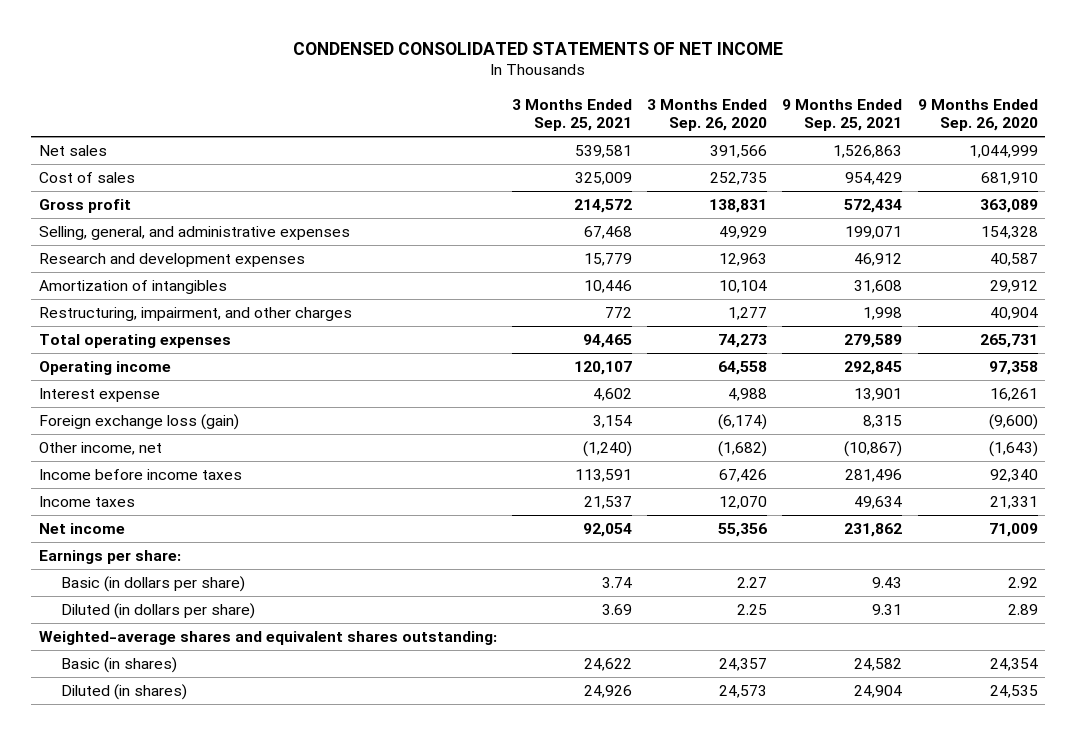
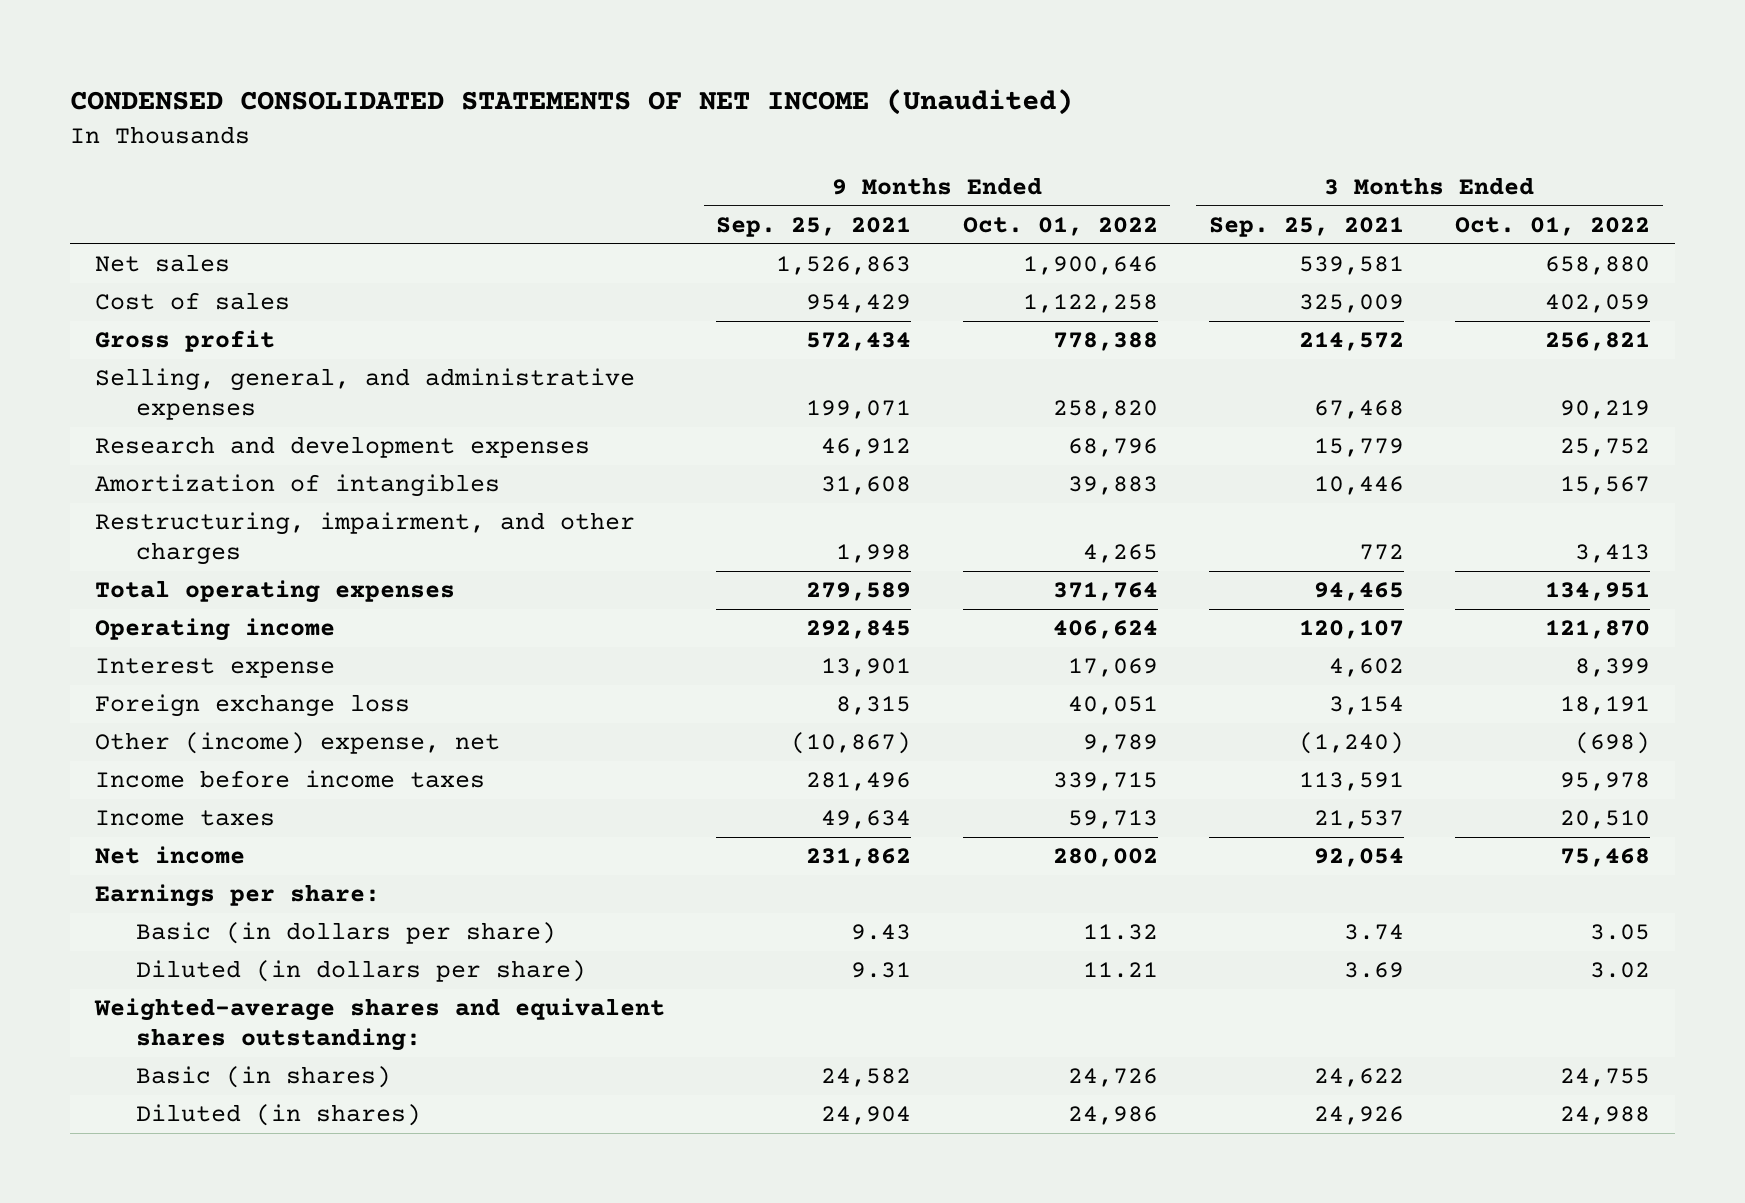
- CONDENSED CONSOLIDATED STATEMENTS OF NET INCOME
+ CONDENSED CONSOLIDATED STATEMENTS OF NET INCOME (Unaudited)
- | 3 Months Ended Sep. 25, 2021 | 3 Months Ended Sep. 26, 2020 | 9 Months Ended Sep. 25, 2021 | 9 Months Ended Sep. 26, 2020
+ | 9 Months Ended Sep. 25, 2021 | 9 Months Ended Oct. 01, 2022 | 3 Months Ended Sep. 25, 2021 | 3 Months Ended Oct. 01, 2022
- Foreign exchange loss (gain) | 3,154 | (6,174) | 8,315 | (9,600)
- Other income, net | (1,240) | (1,682) | (10,867) | (1,643)
+ Foreign exchange loss | 8,315 | 40,051 | 3,154 | 18,191
+ Other (income) expense, net | (10,867) | 9,789 | (1,240) | (698)

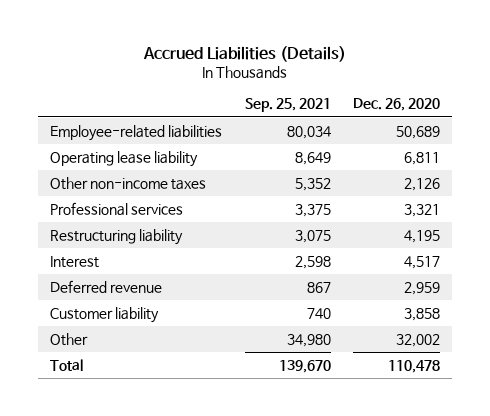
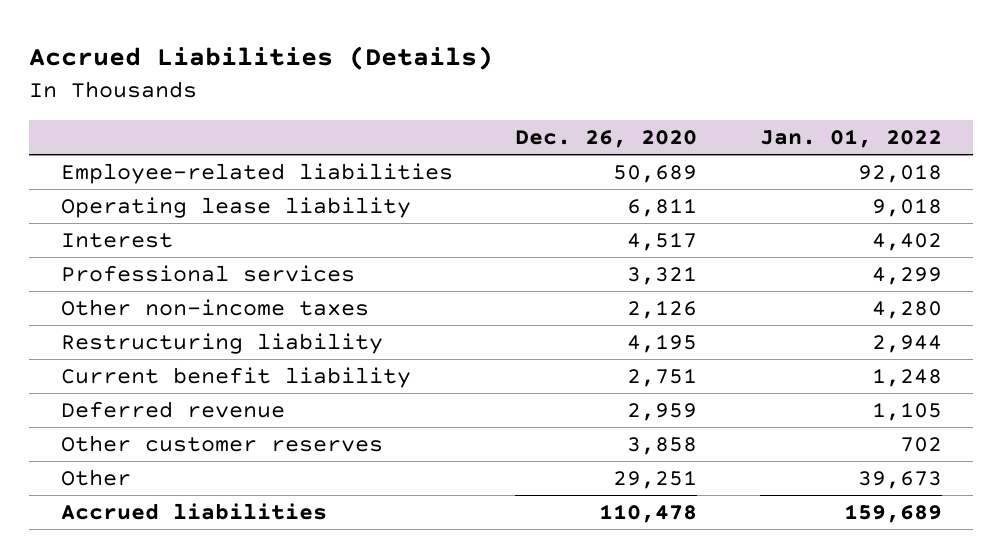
- | Sep. 25, 2021 | Dec. 26, 2020
+ | Dec. 26, 2020 | Jan. 01, 2022
moved up: Interest | 4,517 | 4,402
moved down: Other non-income taxes | 2,126 | 4,280
+ Current benefit liability | 2,751 | 1,248
- Customer liability | 740 | 3,858
- Other | 34,980 | 32,002
- Total | 139,670 | 110,478
+ Other customer reserves | 3,858 | 702
+ Other | 29,251 | 39,673
+ Accrued liabilities | 110,478 | 159,689

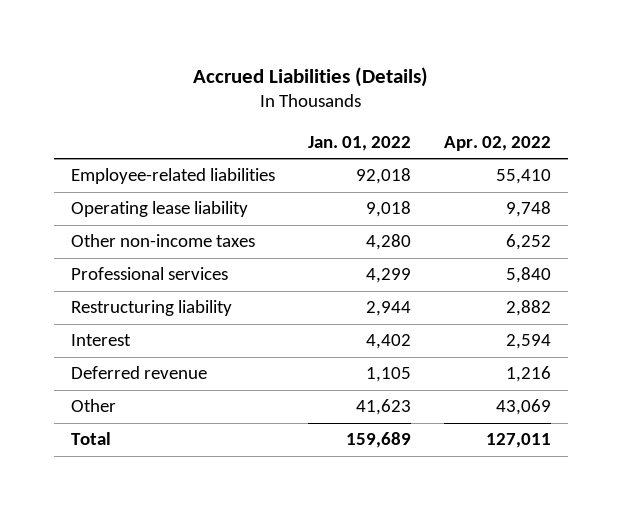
- | Dec. 26, 2020 | Jan. 01, 2022
+ | Jan. 01, 2022 | Apr. 02, 2022
moved down: Professional services | 4,299 | 5,840
- Current benefit liability | 2,751 | 1,248
moved down: Interest | 4,402 | 2,594
- Other customer reserves | 3,858 | 702
- Other | 29,251 | 39,673
- Accrued liabilities | 110,478 | 159,689
+ Other | 41,623 | 43,069
+ Total | 159,689 | 127,011

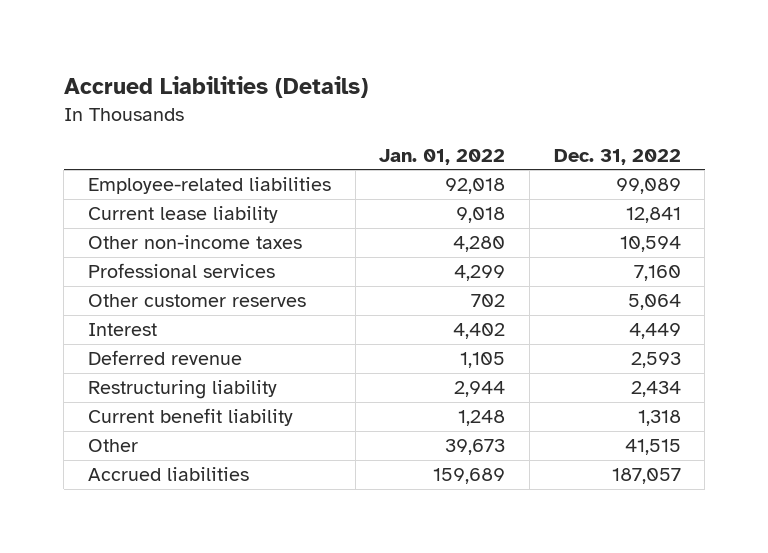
- | Jan. 01, 2022 | Apr. 02, 2022
+ | Jan. 01, 2022 | Dec. 31, 2022
- Operating lease liability | 9,018 | 9,748
+ Current lease liability | 9,018 | 12,841
+ Other customer reserves | 702 | 5,064
- Other | 41,623 | 43,069
- Total | 159,689 | 127,011
moved down: Restructuring liability | 2,944 | 2,434
+ Current benefit liability | 1,248 | 1,318
+ Other | 39,673 | 41,515
+ Accrued liabilities | 159,689 | 187,057

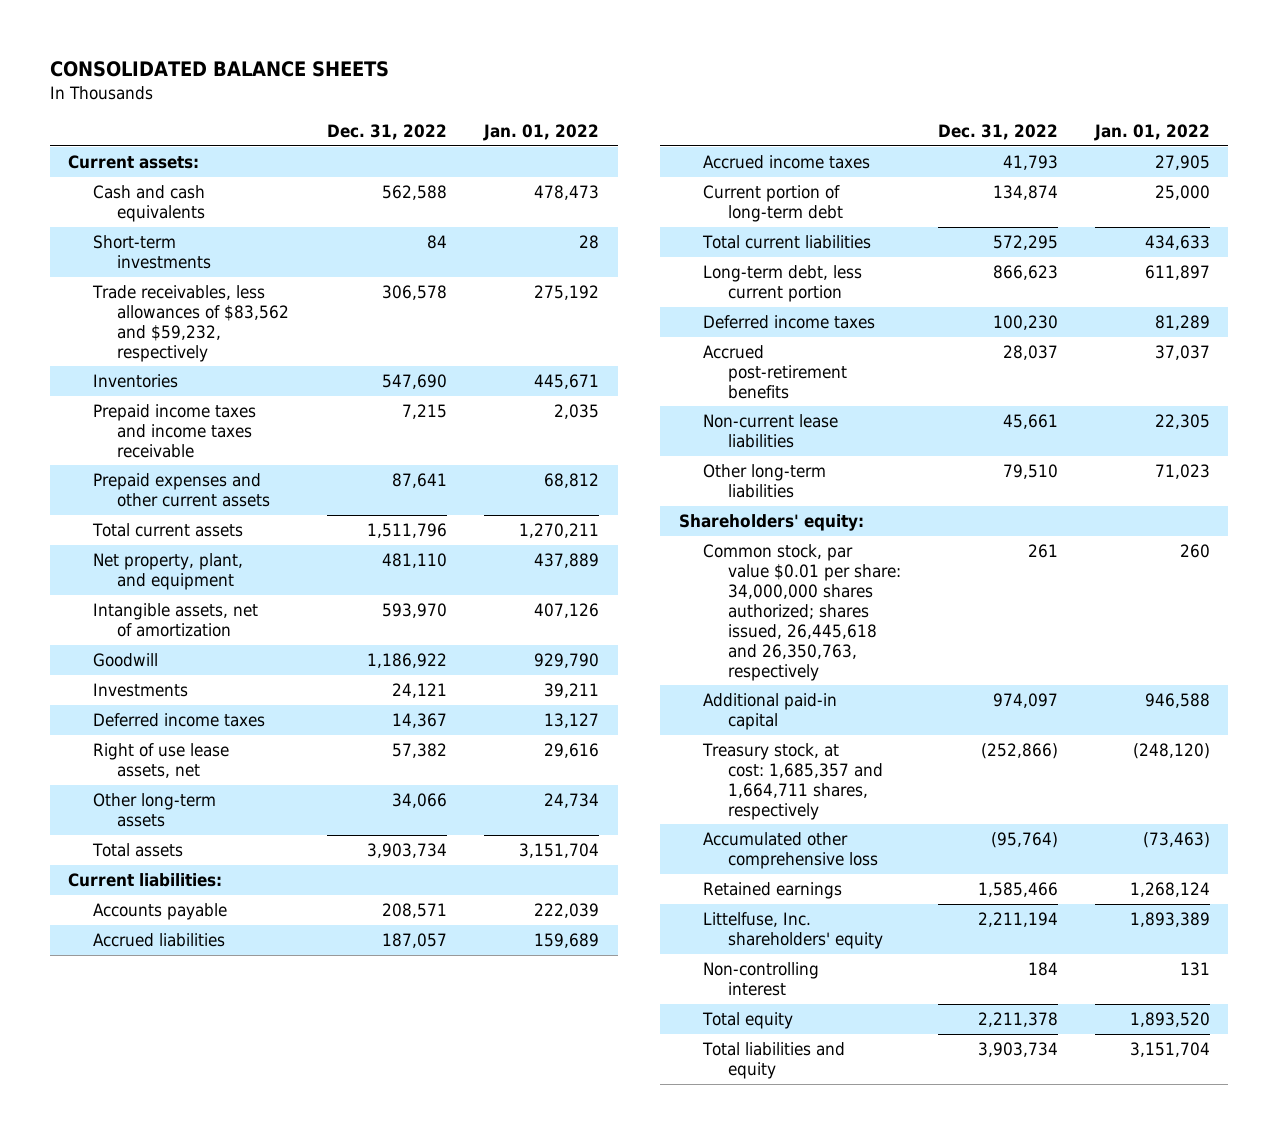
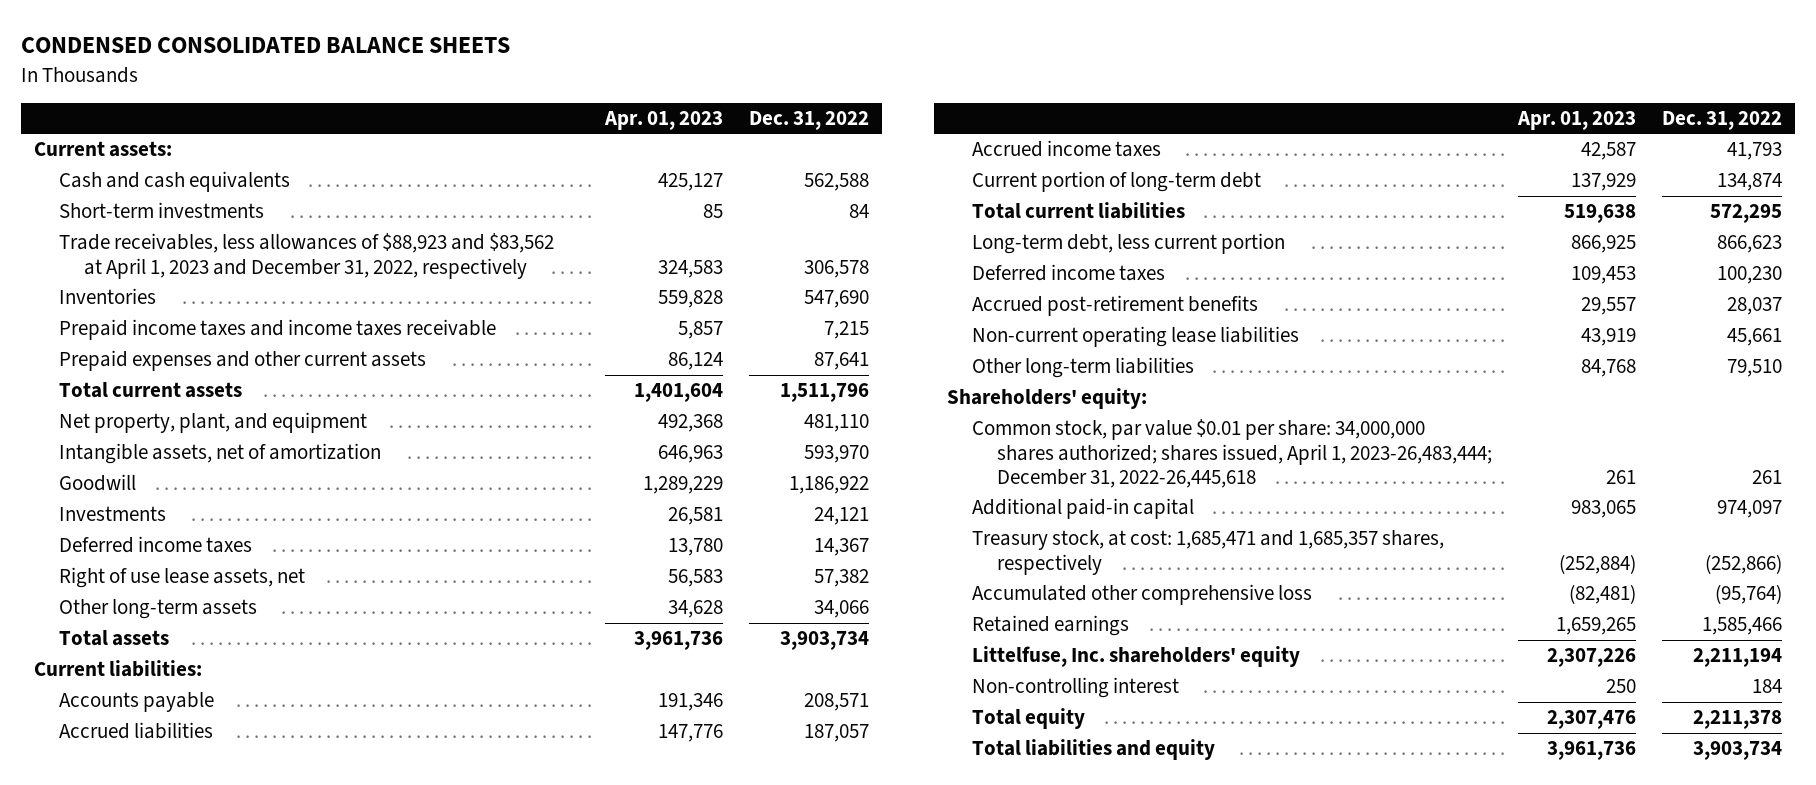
- CONSOLIDATED BALANCE SHEETS
+ CONDENSED CONSOLIDATED BALANCE SHEETS
- | Dec. 31, 2022 | Jan. 01, 2022
+ | Apr. 01, 2023 | Dec. 31, 2022
- Trade receivables, less allowances of $83,562 and $59,232, respectively | 306,578 | 275,192
+ Trade receivables, less allowances of $88,923 and $83,562 at April 1, 2023 and December 31, 2022, respectively | 324,583 | 306,578
- Non-current lease liabilities | 45,661 | 22,305
+ Non-current operating lease liabilities | 43,919 | 45,661
- Common stock, par value $0.01 per share: 34,000,000 shares authorized; shares issued, 26,445,618 and 26,350,763, respectively | 261 | 260
+ Common stock, par value $0.01 per share: 34,000,000 shares authorized; shares issued, April 1, 2023-26,483,444; December 31, 2022-26,445,618 | 261 | 261
- Treasury stock, at cost: 1,685,357 and 1,664,711 shares, respectively | (252,866) | (248,120)
+ Treasury stock, at cost: 1,685,471 and 1,685,357 shares, respectively | (252,884) | (252,866)

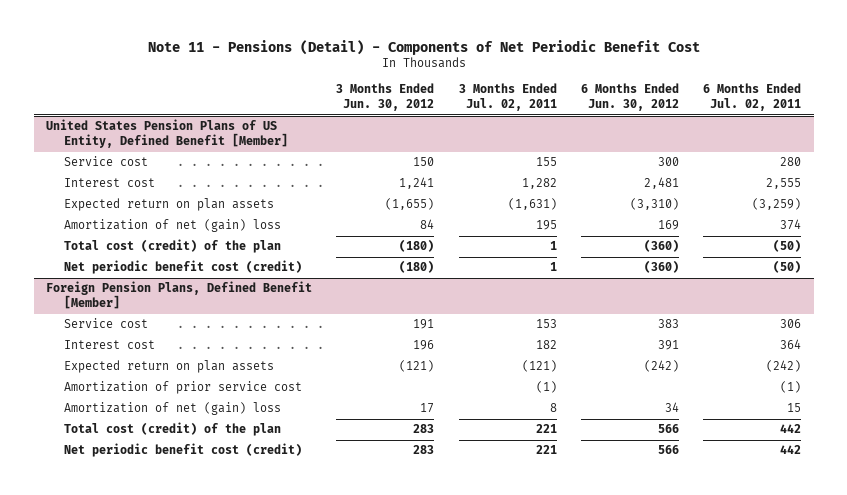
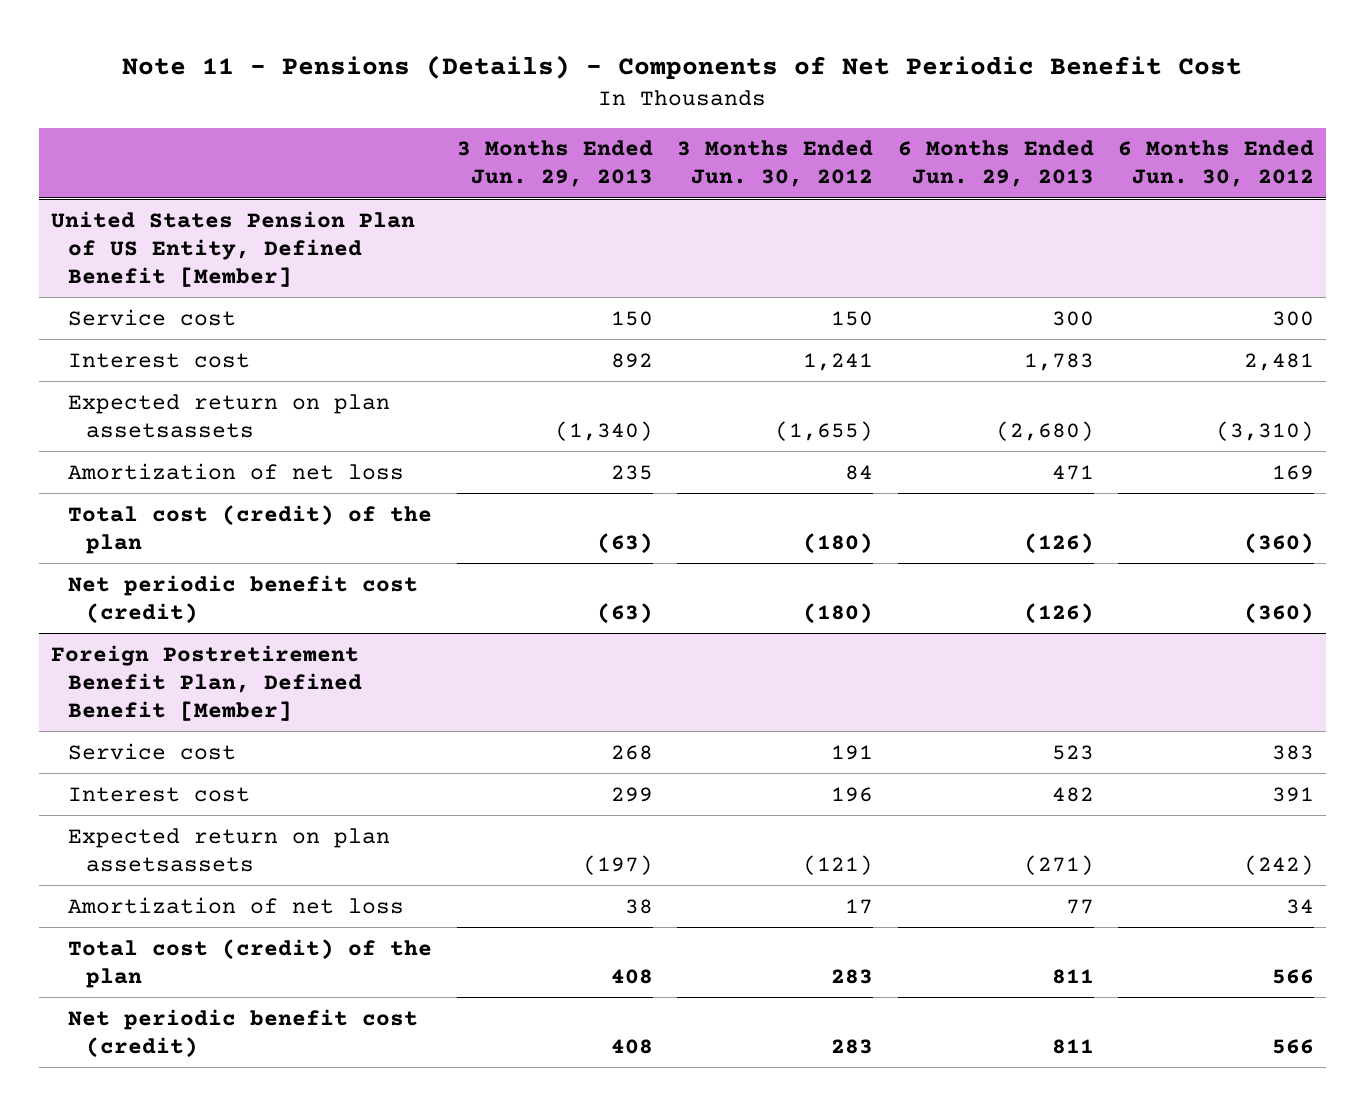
- Note 11 - Pensions (Detail) - Components of Net Periodic Benefit Cost
+ Note 11 - Pensions (Details) - Components of Net Periodic Benefit Cost
- | 3 Months Ended Jun. 30, 2012 | 3 Months Ended Jul. 02, 2011 | 6 Months Ended Jun. 30, 2012 | 6 Months Ended Jul. 02, 2011
+ | 3 Months Ended Jun. 29, 2013 | 3 Months Ended Jun. 30, 2012 | 6 Months Ended Jun. 29, 2013 | 6 Months Ended Jun. 30, 2012
- United States Pension Plans of US Entity, Defined Benefit [Member]
+ United States Pension Plan of US Entity, Defined Benefit [Member]
- Expected return on plan assets | (1,655) | (1,631) | (3,310) | (3,259)
- Amortization of net (gain) loss | 84 | 195 | 169 | 374
+ Expected return on plan assetsassets | (1,340) | (1,655) | (2,680) | (3,310)
+ Amortization of net loss | 235 | 84 | 471 | 169
- Foreign Pension Plans, Defined Benefit [Member]
+ Foreign Postretirement Benefit Plan, Defined Benefit [Member]
- Expected return on plan assets | (121) | (121) | (242) | (242)
- Amortization of prior service cost | | (1) | | (1)
- Amortization of net (gain) loss | 17 | 8 | 34 | 15
+ Expected return on plan assetsassets | (197) | (121) | (271) | (242)
+ Amortization of net loss | 38 | 17 | 77 | 34

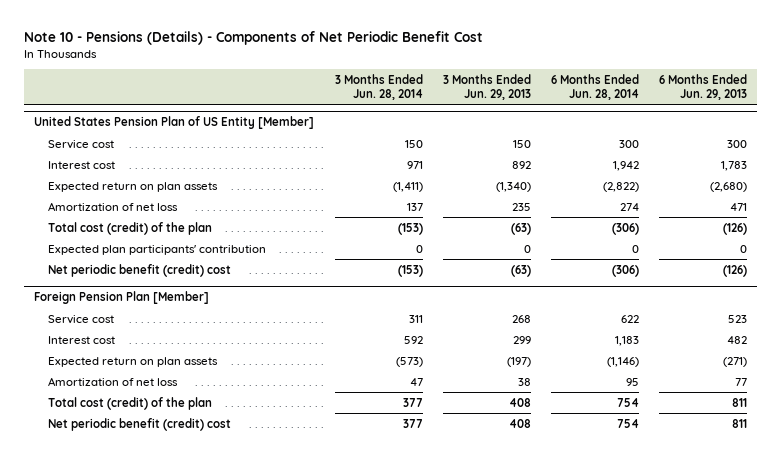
- Note 11 - Pensions (Details) - Components of Net Periodic Benefit Cost
+ Note 10 - Pensions (Details) - Components of Net Periodic Benefit Cost
- | 3 Months Ended Jun. 29, 2013 | 3 Months Ended Jun. 30, 2012 | 6 Months Ended Jun. 29, 2013 | 6 Months Ended Jun. 30, 2012
+ | 3 Months Ended Jun. 28, 2014 | 3 Months Ended Jun. 29, 2013 | 6 Months Ended Jun. 28, 2014 | 6 Months Ended Jun. 29, 2013
- United States Pension Plan of US Entity, Defined Benefit [Member]
+ United States Pension Plan of US Entity [Member]
- Expected return on plan assetsassets | (1,340) | (1,655) | (2,680) | (3,310)
+ Expected return on plan assets | (1,411) | (1,340) | (2,822) | (2,680)
- Net periodic benefit cost (credit) | (63) | (180) | (126) | (360)
- Foreign Postretirement Benefit Plan, Defined Benefit [Member]
+ Expected plan participants' contribution | 0 | 0 | 0 | 0
+ Net periodic benefit (credit) cost | (153) | (63) | (306) | (126)
+ Foreign Pension Plan [Member]
- Expected return on plan assetsassets | (197) | (121) | (271) | (242)
+ Expected return on plan assets | (573) | (197) | (1,146) | (271)
- Net periodic benefit cost (credit) | 408 | 283 | 811 | 566
+ Net periodic benefit (credit) cost | 377 | 408 | 754 | 811

